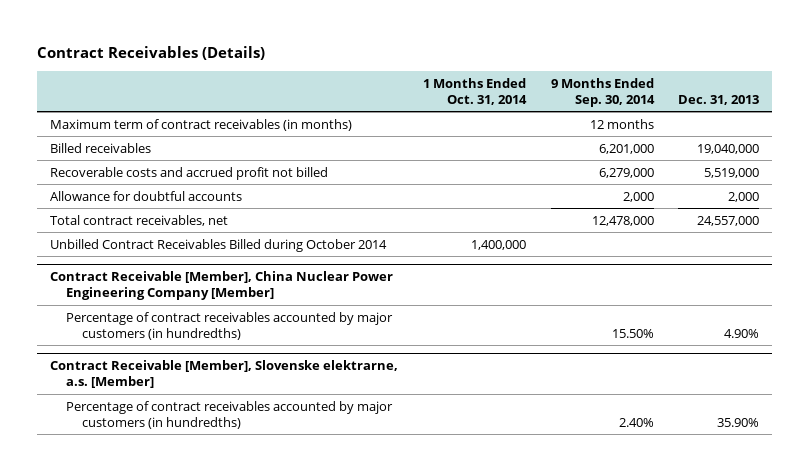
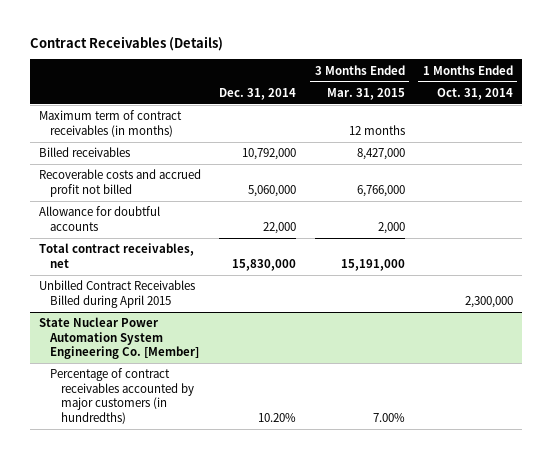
- | 1 Months Ended Oct. 31, 2014 | 9 Months Ended Sep. 30, 2014 | Dec. 31, 2013
+ | Dec. 31, 2014 | 3 Months Ended Mar. 31, 2015 | 1 Months Ended Oct. 31, 2014
- Unbilled Contract Receivables Billed during October 2014 | 1,400,000 | |
- Contract Receivable [Member], China Nuclear Power Engineering Company [Member]
- Percentage of contract receivables accounted by major customers (in hundredths) | | 15.50% | 4.90%
- Contract Receivable [Member], Slovenske elektrarne, a.s. [Member]
- Percentage of contract receivables accounted by major customers (in hundredths) | | 2.40% | 35.90%
+ Unbilled Contract Receivables Billed during April 2015 | | | 2,300,000
+ State Nuclear Power Automation System Engineering Co. [Member]
+ Percentage of contract receivables accounted by major customers (in hundredths) | 10.20% | 7.00% |

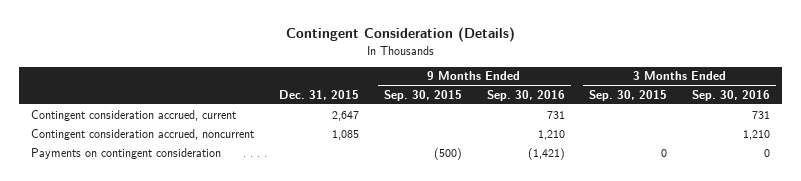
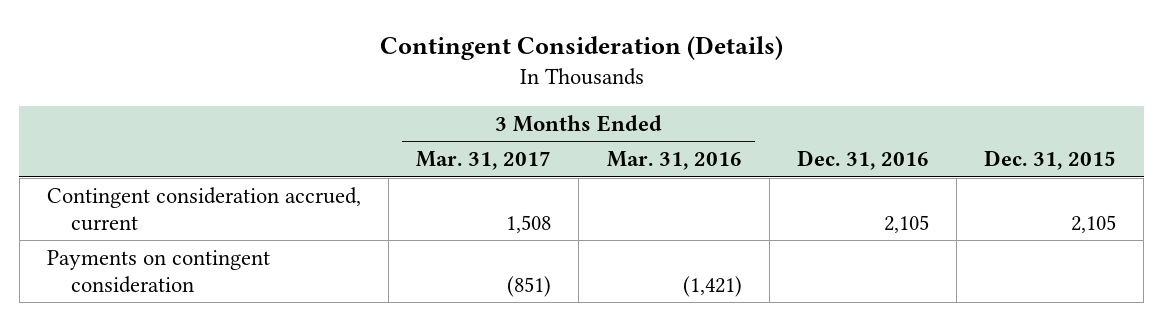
- | Dec. 31, 2015 | 9 Months Ended Sep. 30, 2015 | 9 Months Ended Sep. 30, 2016 | 3 Months Ended Sep. 30, 2015 | 3 Months Ended Sep. 30, 2016
+ | 3 Months Ended Mar. 31, 2017 | 3 Months Ended Mar. 31, 2016 | Dec. 31, 2016 | Dec. 31, 2015
- Contingent consideration accrued, current | 2,647 | | 731 | | 731
- Contingent consideration accrued, noncurrent | 1,085 | | 1,210 | | 1,210
+ Contingent consideration accrued, current | 1,508 | | 2,105 | 2,105

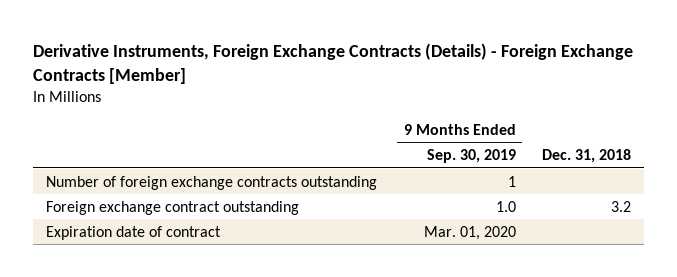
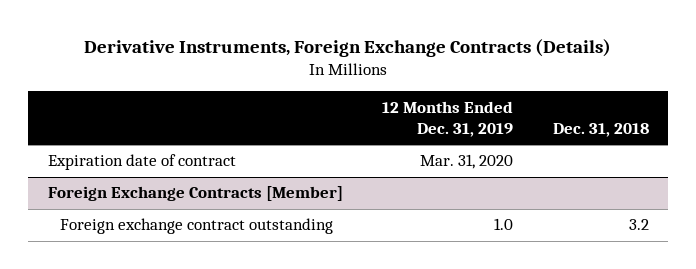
- Derivative Instruments, Foreign Exchange Contracts (Details) - Foreign Exchange Contracts [Member]
+ Derivative Instruments, Foreign Exchange Contracts (Details)
- | 9 Months Ended Sep. 30, 2019 | Dec. 31, 2018
+ | 12 Months Ended Dec. 31, 2019 | Dec. 31, 2018
- Number of foreign exchange contracts outstanding | 1 |
- Foreign exchange contract outstanding | 1.0 | 3.2
+ Foreign Exchange Contracts [Member]
+ Foreign exchange contract outstanding | 1.0 | 3.2

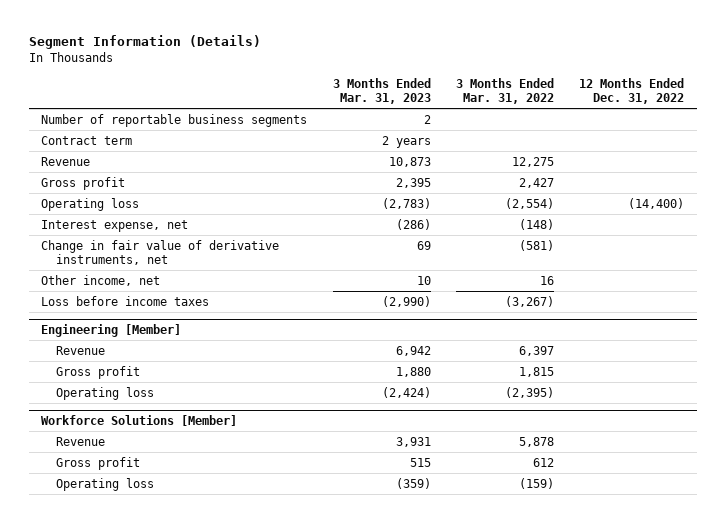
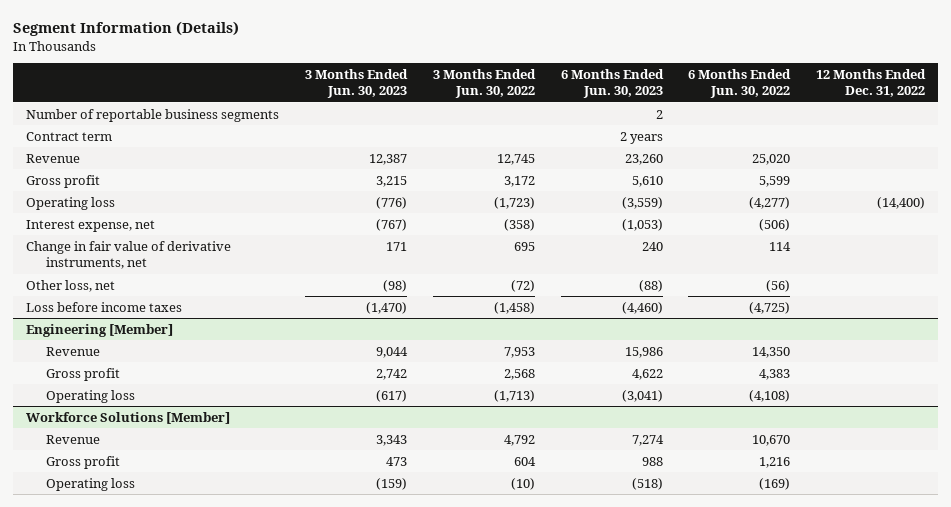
- | 3 Months Ended Mar. 31, 2023 | 3 Months Ended Mar. 31, 2022 | 12 Months Ended Dec. 31, 2022
+ | 3 Months Ended Jun. 30, 2023 | 3 Months Ended Jun. 30, 2022 | 6 Months Ended Jun. 30, 2023 | 6 Months Ended Jun. 30, 2022 | 12 Months Ended Dec. 31, 2022
- Other income, net | 10 | 16 |
+ Other loss, net | (98) | (72) | (88) | (56) |

